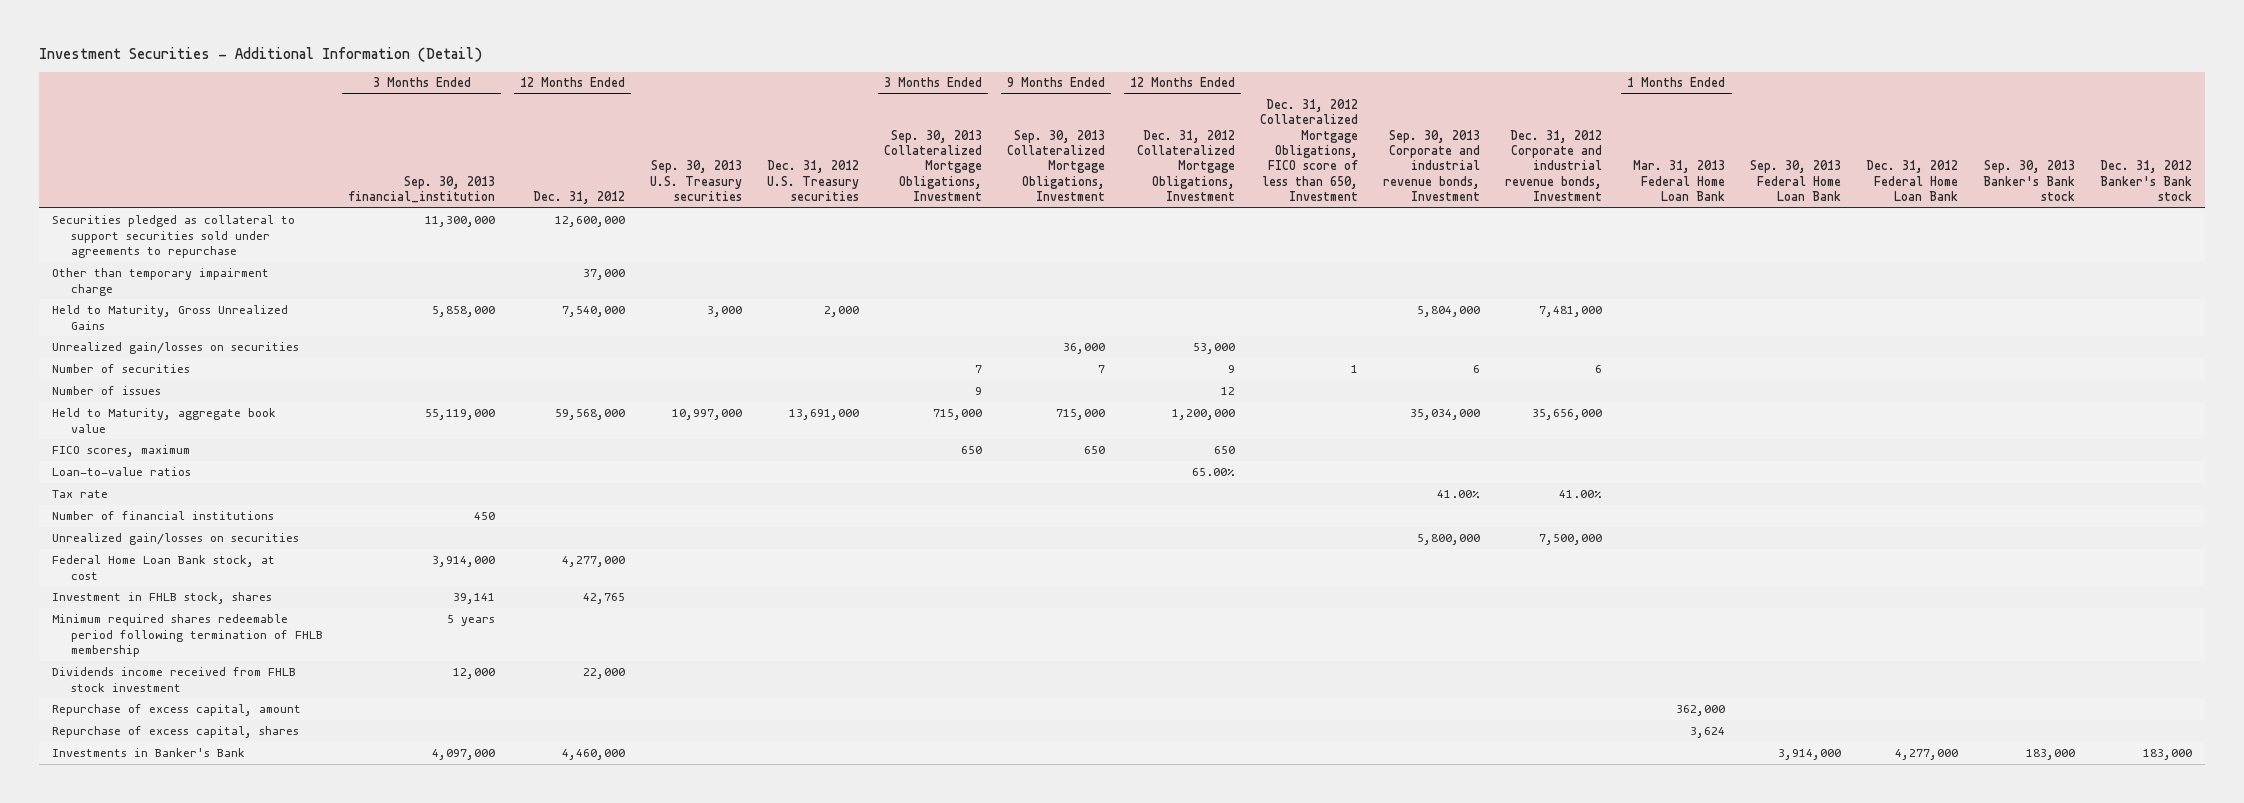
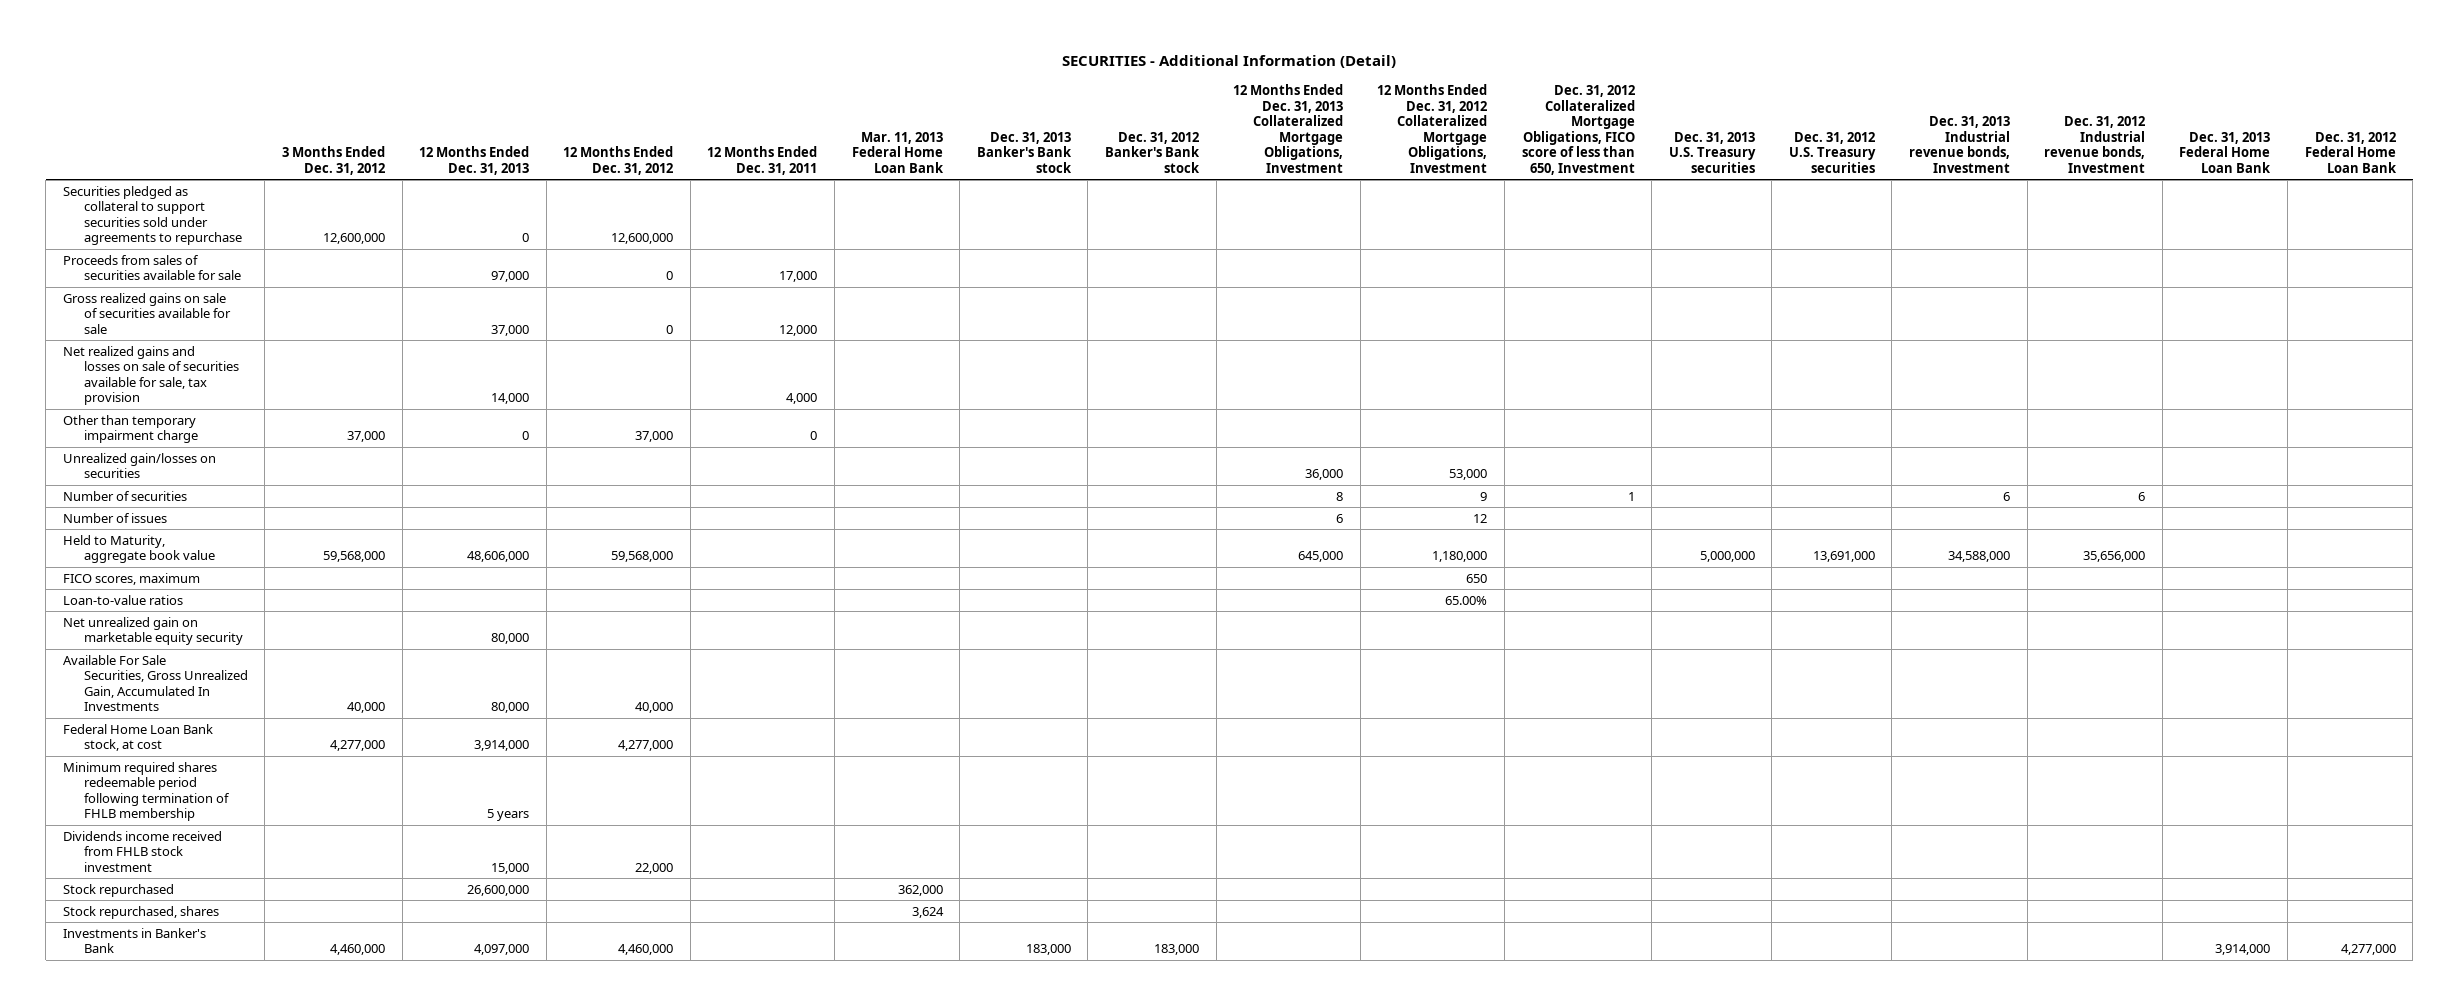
- Investment Securities - Additional Information (Detail)
+ SECURITIES - Additional Information (Detail)
- | 3 Months Ended Sep. 30, 2013 financial_institution | 12 Months Ended Dec. 31, 2012 | Sep. 30, 2013 U.S. Treasury securities | Dec. 31, 2012 U.S. Treasury securities | 3 Months Ended Sep. 30, 2013 Collateralized Mortgage Obligations, Investment | 9 Months Ended Sep. 30, 2013 Collateralized Mortgage Obligations, Investment | 12 Months Ended Dec. 31, 2012 Collateralized Mortgage Obligations, Investment | Dec. 31, 2012 Collateralized Mortgage Obligations, FICO score of less than 650, Investment | Sep. 30, 2013 Corporate and industrial revenue bonds, Investment | Dec. 31, 2012 Corporate and industrial revenue bonds, Investment | 1 Months Ended Mar. 31, 2013 Federal Home Loan Bank | Sep. 30, 2013 Federal Home Loan Bank | Dec. 31, 2012 Federal Home Loan Bank | Sep. 30, 2013 Banker's Bank stock | Dec. 31, 2012 Banker's Bank stock
+ | 3 Months Ended Dec. 31, 2012 | 12 Months Ended Dec. 31, 2013 | 12 Months Ended Dec. 31, 2012 | 12 Months Ended Dec. 31, 2011 | Mar. 11, 2013 Federal Home Loan Bank | Dec. 31, 2013 Banker's Bank stock | Dec. 31, 2012 Banker's Bank stock | 12 Months Ended Dec. 31, 2013 Collateralized Mortgage Obligations, Investment | 12 Months Ended Dec. 31, 2012 Collateralized Mortgage Obligations, Investment | Dec. 31, 2012 Collateralized Mortgage Obligations, FICO score of less than 650, Investment | Dec. 31, 2013 U.S. Treasury securities | Dec. 31, 2012 U.S. Treasury securities | Dec. 31, 2013 Industrial revenue bonds, Investment | Dec. 31, 2012 Industrial revenue bonds, Investment | Dec. 31, 2013 Federal Home Loan Bank | Dec. 31, 2012 Federal Home Loan Bank
+ Proceeds from sales of securities available for sale | | 97,000 | 0 | 17,000 | | | | | | | | | | | |
+ Gross realized gains on sale of securities available for sale | | 37,000 | 0 | 12,000 | | | | | | | | | | | |
+ Net realized gains and losses on sale of securities available for sale, tax provision | | 14,000 | | 4,000 | | | | | | | | | | | |
- Held to Maturity, Gross Unrealized Gains | 5,858,000 | 7,540,000 | 3,000 | 2,000 | | | | | 5,804,000 | 7,481,000 | | | | |
- Held to Maturity, aggregate book value | 55,119,000 | 59,568,000 | 10,997,000 | 13,691,000 | 715,000 | 715,000 | 1,200,000 | | 35,034,000 | 35,656,000 | | | | |
+ Held to Maturity, aggregate book value | 59,568,000 | 48,606,000 | 59,568,000 | | | | | 645,000 | 1,180,000 | | 5,000,000 | 13,691,000 | 34,588,000 | 35,656,000 | |
- Tax rate | | | | | | | | | 41.00% | 41.00% | | | | |
- Number of financial institutions | 450 | | | | | | | | | | | | | |
- Unrealized gain/losses on securities | | | | | | | | | 5,800,000 | 7,500,000 | | | | |
+ Net unrealized gain on marketable equity security | | 80,000 | | | | | | | | | | | | | |
+ Available For Sale Securities, Gross Unrealized Gain, Accumulated In Investments | 40,000 | 80,000 | 40,000 | | | | | | | | | | | | |
- Investment in FHLB stock, shares | 39,141 | 42,765 | | | | | | | | | | | | |
- Repurchase of excess capital, amount | | | | | | | | | | | 362,000 | | | |
- Repurchase of excess capital, shares | | | | | | | | | | | 3,624 | | | |
+ Stock repurchased | | 26,600,000 | | | 362,000 | | | | | | | | | | |
+ Stock repurchased, shares | | | | | 3,624 | | | | | | | | | | |

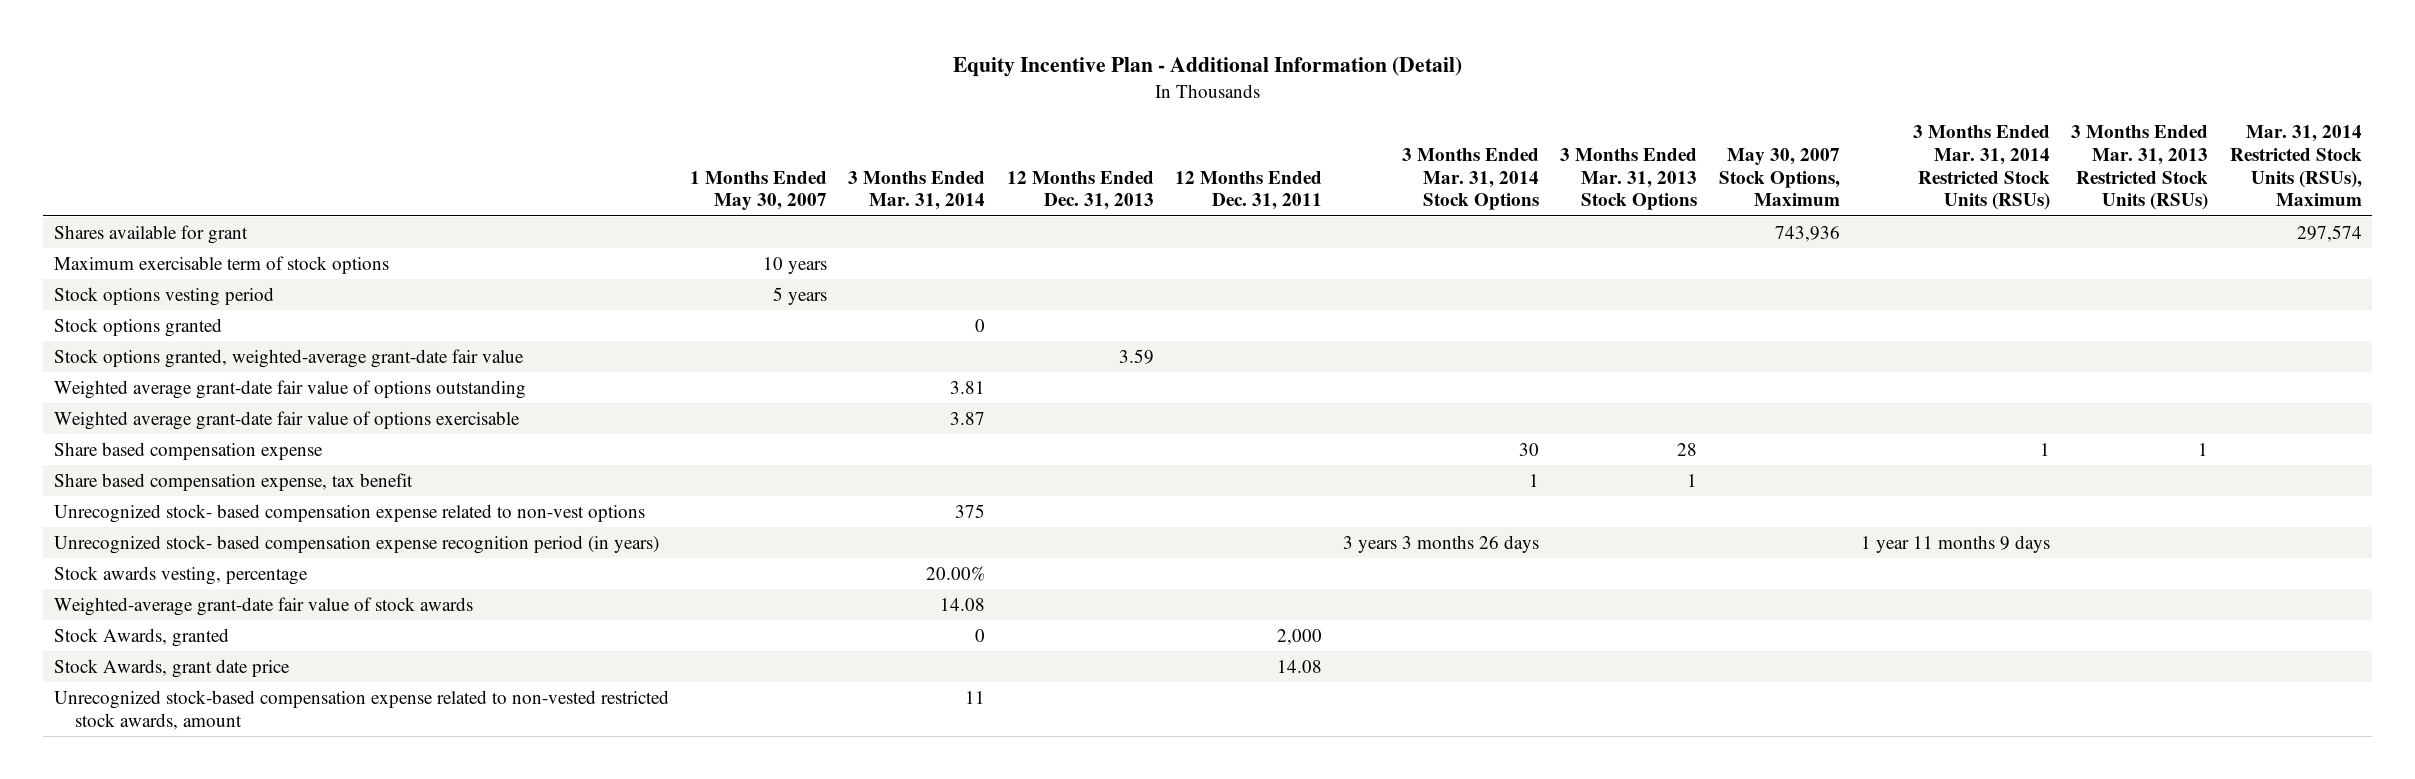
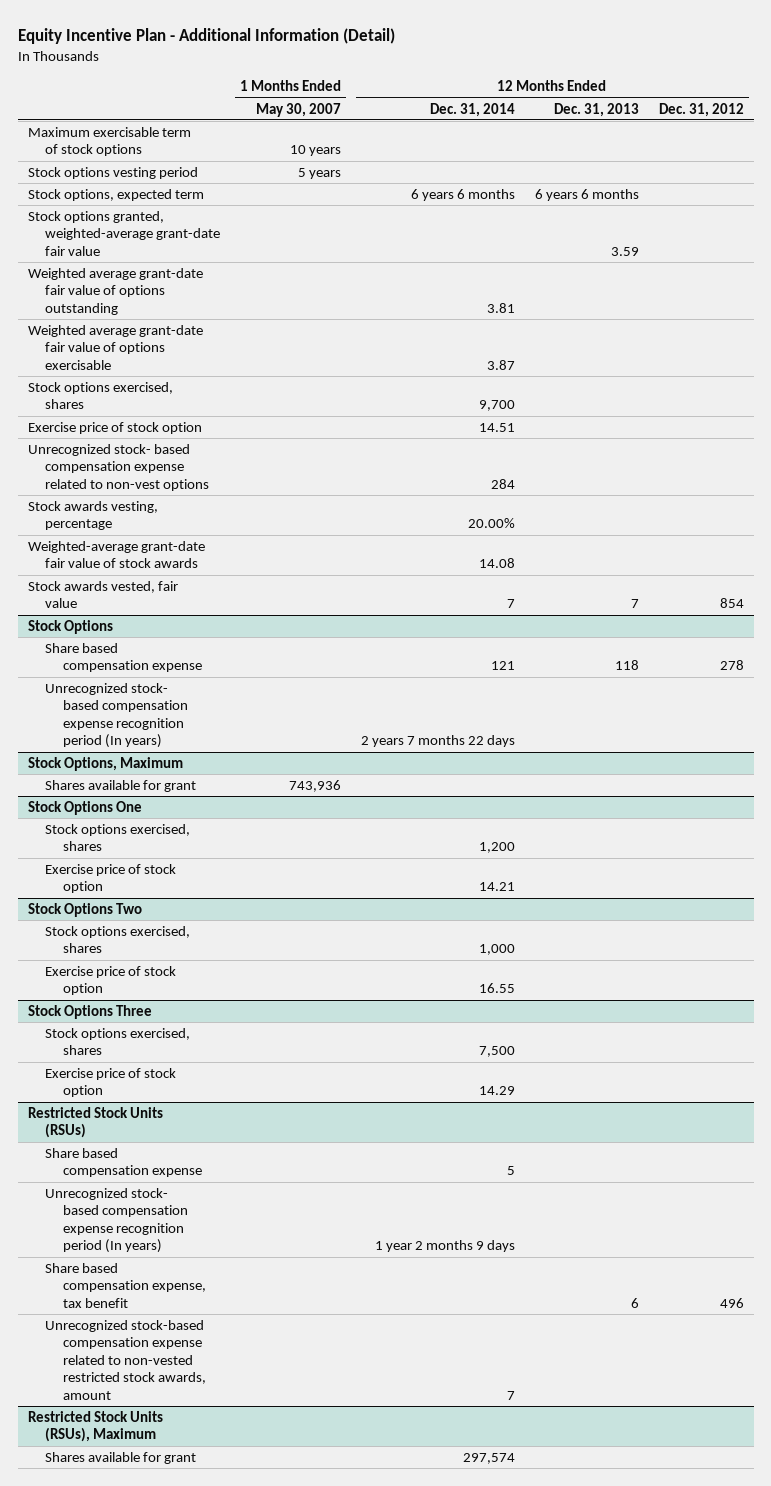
- | 1 Months Ended May 30, 2007 | 3 Months Ended Mar. 31, 2014 | 12 Months Ended Dec. 31, 2013 | 12 Months Ended Dec. 31, 2011 | 3 Months Ended Mar. 31, 2014 Stock Options | 3 Months Ended Mar. 31, 2013 Stock Options | May 30, 2007 Stock Options, Maximum | 3 Months Ended Mar. 31, 2014 Restricted Stock Units (RSUs) | 3 Months Ended Mar. 31, 2013 Restricted Stock Units (RSUs) | Mar. 31, 2014 Restricted Stock Units (RSUs), Maximum
+ | 1 Months Ended May 30, 2007 | 12 Months Ended Dec. 31, 2014 | 12 Months Ended Dec. 31, 2013 | 12 Months Ended Dec. 31, 2012
- Shares available for grant | | | | | | | 743,936 | | | 297,574
- Stock options granted | | 0 | | | | | | | |
+ Stock options, expected term | | 6 years 6 months | 6 years 6 months |
- Share based compensation expense | | | | | 30 | 28 | | 1 | 1 |
- Share based compensation expense, tax benefit | | | | | 1 | 1 | | | |
+ Stock options exercised, shares | | 9,700 | |
+ Exercise price of stock option | | 14.51 | |
- Unrecognized stock- based compensation expense recognition period (in years) | | | | | 3 years 3 months 26 days | | | 1 year 11 months 9 days | |
- Stock Awards, granted | | 0 | | 2,000 | | | | | |
- Stock Awards, grant date price | | | | 14.08 | | | | | |
- Unrecognized stock-based compensation expense related to non-vested restricted stock awards, amount | | 11 | | | | | | | |
+ Stock awards vested, fair value | | 7 | 7 | 854
+ Stock Options
+ Share based compensation expense | | 121 | 118 | 278
+ Unrecognized stock- based compensation expense recognition period (In years) | | 2 years 7 months 22 days | |
+ Stock Options, Maximum
+ Shares available for grant | 743,936 | | |
+ Stock Options One
+ Stock options exercised, shares | | 1,200 | |
+ Exercise price of stock option | | 14.21 | |
+ Stock Options Two
+ Stock options exercised, shares | | 1,000 | |
+ Exercise price of stock option | | 16.55 | |
+ Stock Options Three
+ Stock options exercised, shares | | 7,500 | |
+ Exercise price of stock option | | 14.29 | |
+ Restricted Stock Units (RSUs)
+ Share based compensation expense | | 5 | |
+ Unrecognized stock- based compensation expense recognition period (In years) | | 1 year 2 months 9 days | |
+ Share based compensation expense, tax benefit | | | 6 | 496
+ Unrecognized stock-based compensation expense related to non-vested restricted stock awards, amount | | 7 | |
+ Restricted Stock Units (RSUs), Maximum
+ Shares available for grant | | 297,574 | |

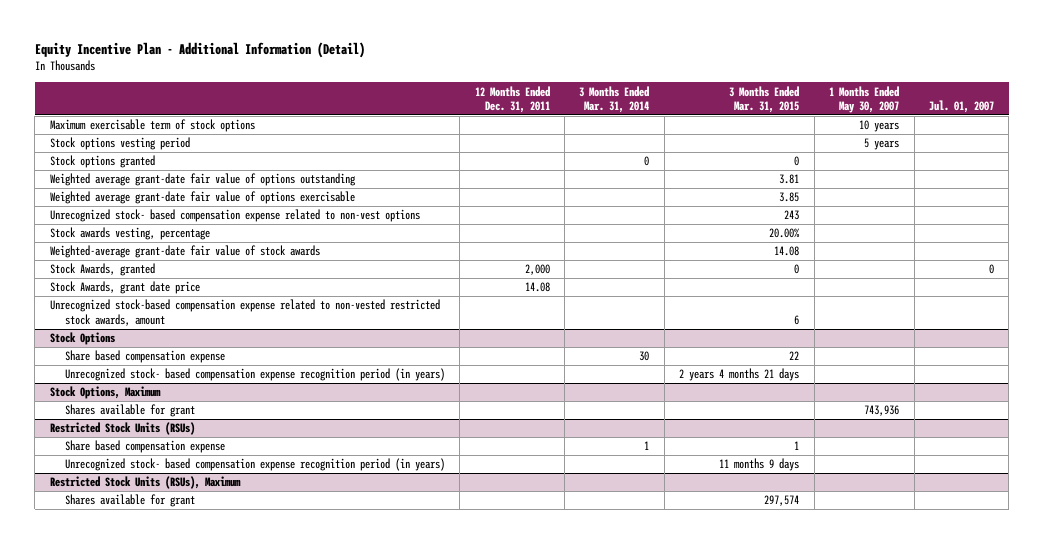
- | 1 Months Ended May 30, 2007 | 12 Months Ended Dec. 31, 2014 | 12 Months Ended Dec. 31, 2013 | 12 Months Ended Dec. 31, 2012
+ | 12 Months Ended Dec. 31, 2011 | 3 Months Ended Mar. 31, 2014 | 3 Months Ended Mar. 31, 2015 | 1 Months Ended May 30, 2007 | Jul. 01, 2007
- Stock options, expected term | | 6 years 6 months | 6 years 6 months |
- Stock options granted, weighted-average grant-date fair value | | | 3.59 |
+ Stock options granted | | 0 | 0 | |
- Stock options exercised, shares | | 9,700 | |
- Exercise price of stock option | | 14.51 | |
- Stock awards vested, fair value | | 7 | 7 | 854
+ Stock Awards, granted | 2,000 | | 0 | | 0
+ Stock Awards, grant date price | 14.08 | | | |
+ Unrecognized stock-based compensation expense related to non-vested restricted stock awards, amount | | | 6 | |
@ Stock Options
- Unrecognized stock- based compensation expense recognition period (In years) | | 2 years 7 months 22 days | |
+ Unrecognized stock- based compensation expense recognition period (in years) | | | 2 years 4 months 21 days | |
- Stock Options One
- Stock options exercised, shares | | 1,200 | |
- Exercise price of stock option | | 14.21 | |
- Stock Options Two
- Stock options exercised, shares | | 1,000 | |
- Exercise price of stock option | | 16.55 | |
- Stock Options Three
- Stock options exercised, shares | | 7,500 | |
- Exercise price of stock option | | 14.29 | |
@ Restricted Stock Units (RSUs)
- Unrecognized stock- based compensation expense recognition period (In years) | | 1 year 2 months 9 days | |
- Share based compensation expense, tax benefit | | | 6 | 496
- Unrecognized stock-based compensation expense related to non-vested restricted stock awards, amount | | 7 | |
+ Unrecognized stock- based compensation expense recognition period (in years) | | | 11 months 9 days | |

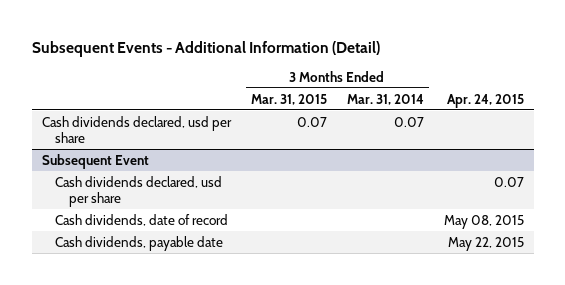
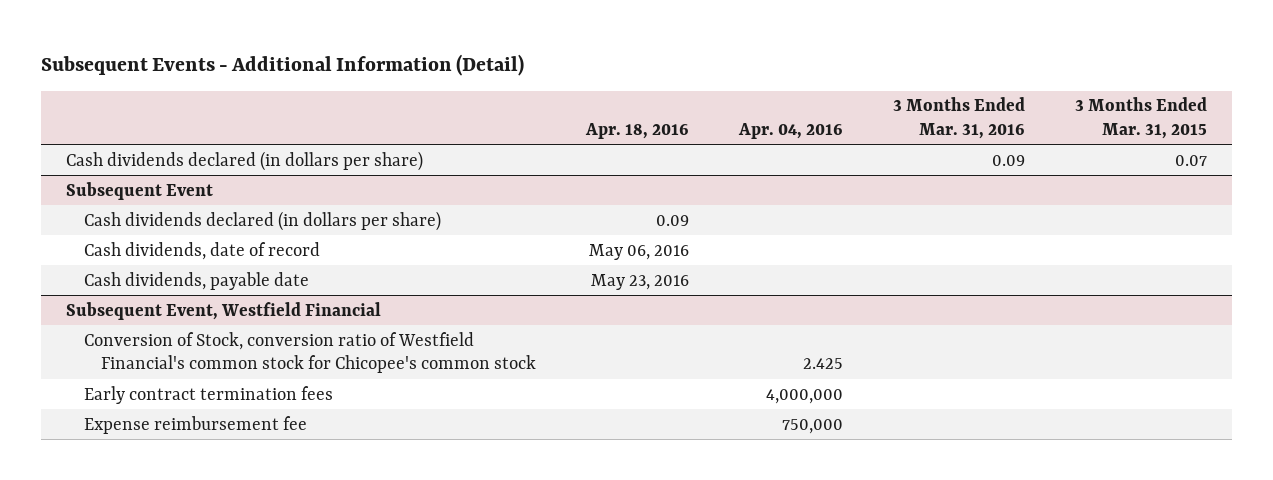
- | 3 Months Ended Mar. 31, 2015 | 3 Months Ended Mar. 31, 2014 | Apr. 24, 2015
+ | Apr. 18, 2016 | Apr. 04, 2016 | 3 Months Ended Mar. 31, 2016 | 3 Months Ended Mar. 31, 2015
- Cash dividends declared, usd per share | 0.07 | 0.07 |
+ Cash dividends declared (in dollars per share) | | | 0.09 | 0.07
@ Subsequent Event
- Cash dividends declared, usd per share | | | 0.07
+ Cash dividends declared (in dollars per share) | 0.09 | | |
+ Subsequent Event, Westfield Financial
+ Conversion of Stock, conversion ratio of Westfield Financial's common stock for Chicopee's common stock | | 2.425 | |
+ Early contract termination fees | | 4,000,000 | |
+ Expense reimbursement fee | | 750,000 | |

